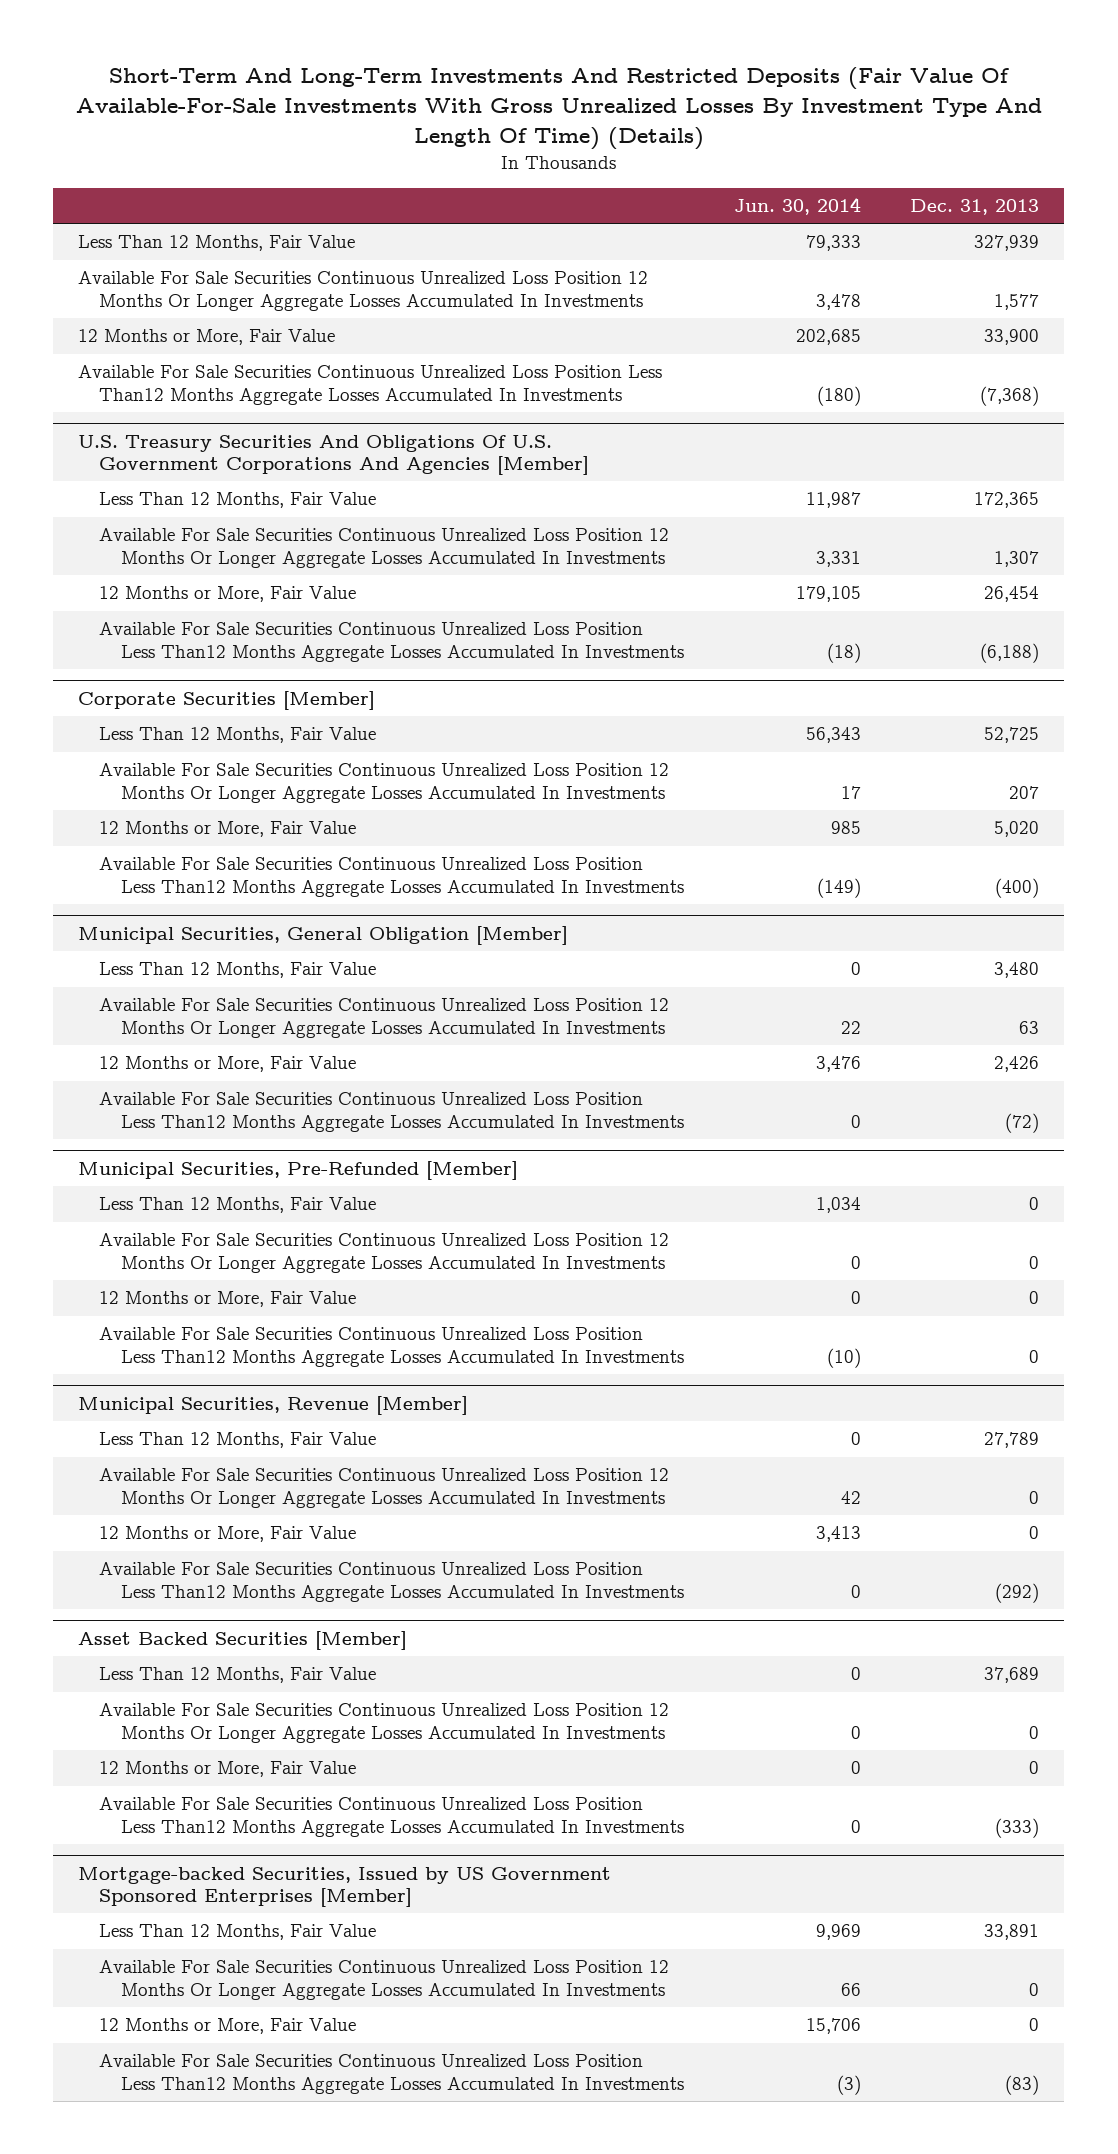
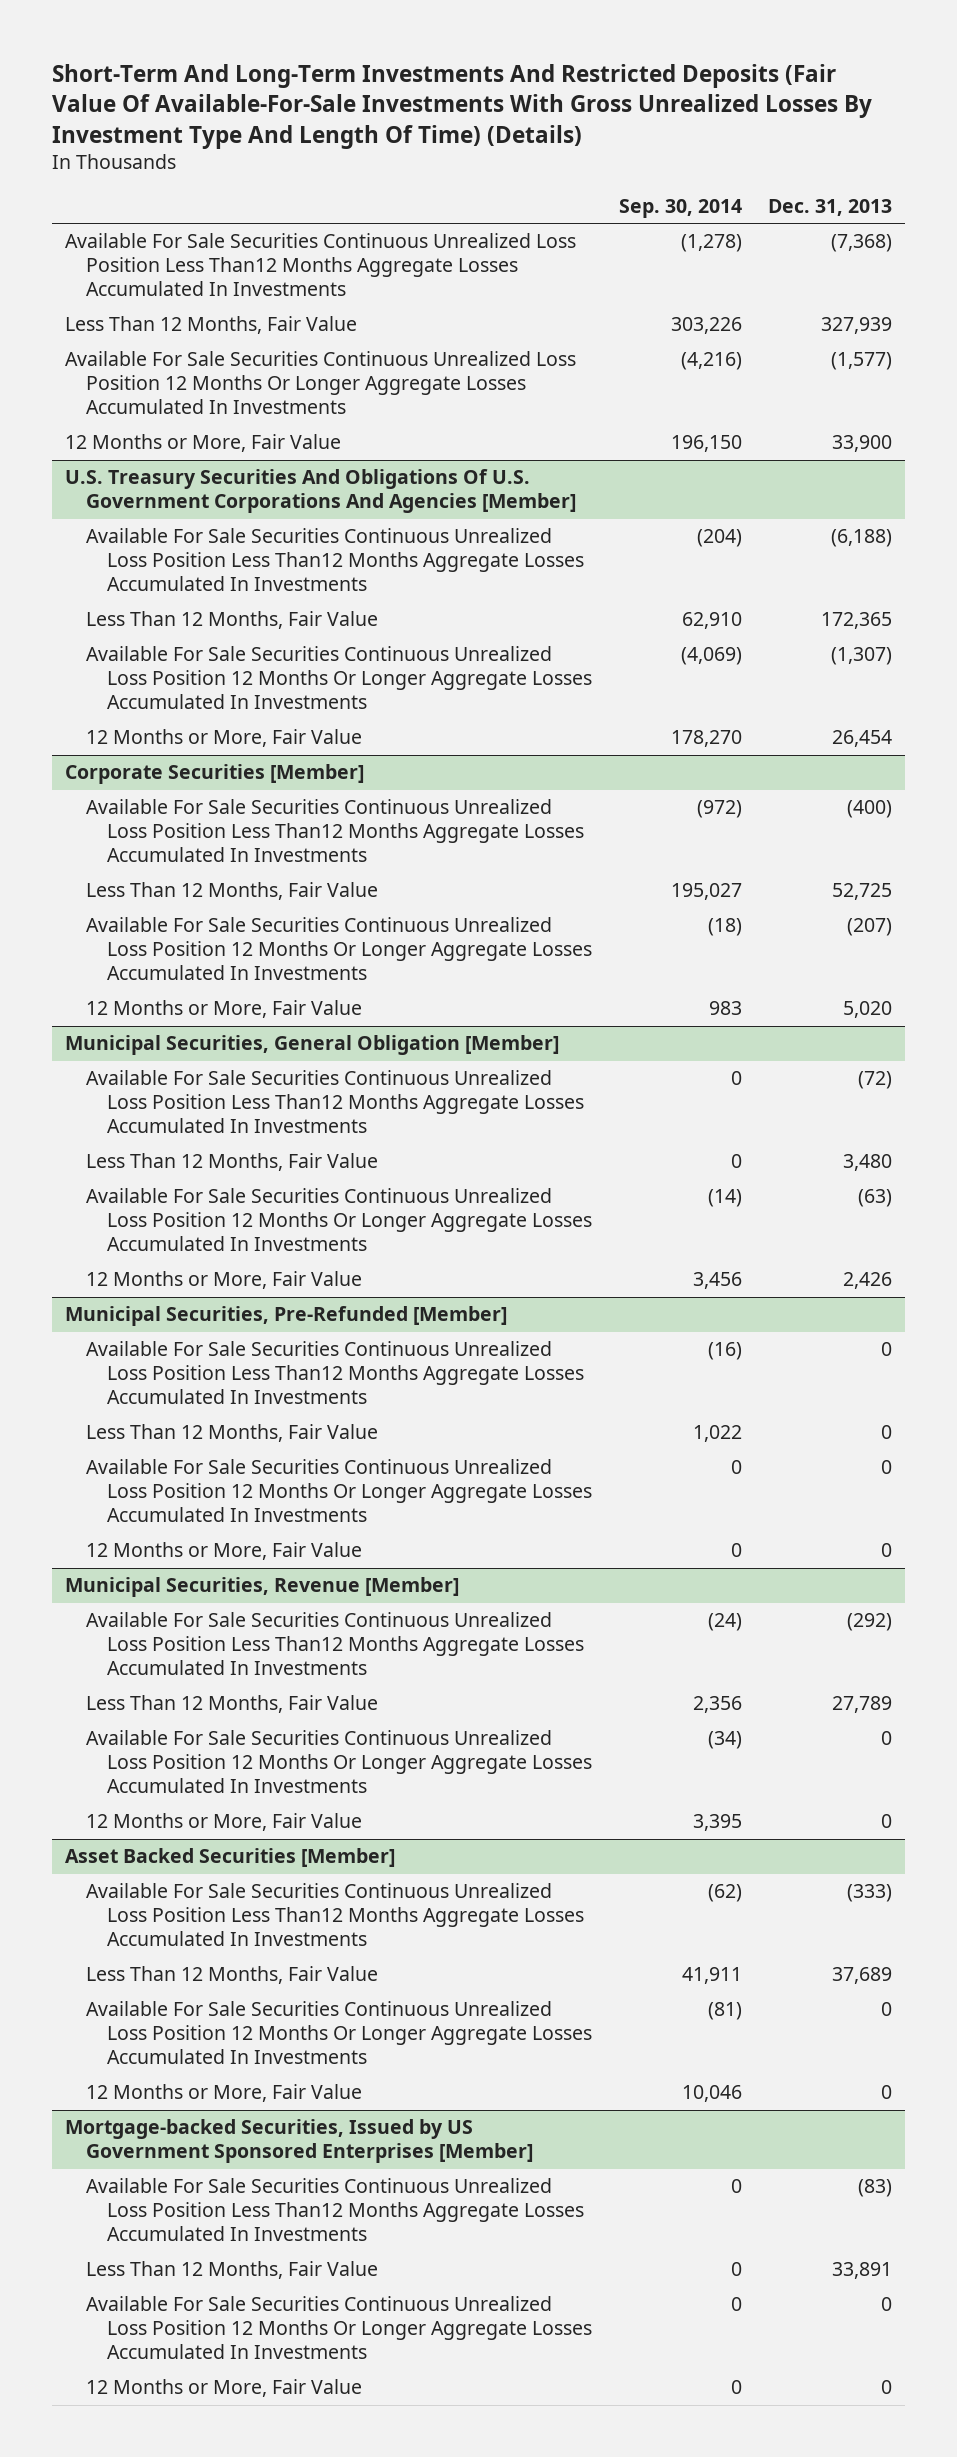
- | Jun. 30, 2014 | Dec. 31, 2013
+ | Sep. 30, 2014 | Dec. 31, 2013
moved up: Available For Sale Securities Continuous Unrealized Loss Position Less Than12 Months Aggregate Losses Accumulated In Investments | (1,278) | (7,368)
- Available For Sale Securities Continuous Unrealized Loss Position 12 Months Or Longer Aggregate Losses Accumulated In Investments | 3,478 | 1,577
+ Available For Sale Securities Continuous Unrealized Loss Position 12 Months Or Longer Aggregate Losses Accumulated In Investments | (4,216) | (1,577)
@ U.S. Treasury Securities And Obligations Of U.S. Government Corporations And Agencies [Member]
moved up: Available For Sale Securities Continuous Unrealized Loss Position Less Than12 Months Aggregate Losses Accumulated In Investments | (204) | (6,188)
- Available For Sale Securities Continuous Unrealized Loss Position 12 Months Or Longer Aggregate Losses Accumulated In Investments | 3,331 | 1,307
+ Available For Sale Securities Continuous Unrealized Loss Position 12 Months Or Longer Aggregate Losses Accumulated In Investments | (4,069) | (1,307)
@ Corporate Securities [Member]
moved up: Available For Sale Securities Continuous Unrealized Loss Position Less Than12 Months Aggregate Losses Accumulated In Investments | (972) | (400)
- Available For Sale Securities Continuous Unrealized Loss Position 12 Months Or Longer Aggregate Losses Accumulated In Investments | 17 | 207
+ Available For Sale Securities Continuous Unrealized Loss Position 12 Months Or Longer Aggregate Losses Accumulated In Investments | (18) | (207)
@ Municipal Securities, General Obligation [Member]
moved up: Available For Sale Securities Continuous Unrealized Loss Position Less Than12 Months Aggregate Losses Accumulated In Investments | 0 | (72)
- Available For Sale Securities Continuous Unrealized Loss Position 12 Months Or Longer Aggregate Losses Accumulated In Investments | 22 | 63
+ Available For Sale Securities Continuous Unrealized Loss Position 12 Months Or Longer Aggregate Losses Accumulated In Investments | (14) | (63)
@ Municipal Securities, Pre-Refunded [Member]
moved up: Available For Sale Securities Continuous Unrealized Loss Position Less Than12 Months Aggregate Losses Accumulated In Investments | (16) | 0
@ Municipal Securities, Revenue [Member]
moved up: Available For Sale Securities Continuous Unrealized Loss Position Less Than12 Months Aggregate Losses Accumulated In Investments | (24) | (292)
@ Asset Backed Securities [Member]
moved up: Available For Sale Securities Continuous Unrealized Loss Position Less Than12 Months Aggregate Losses Accumulated In Investments | (62) | (333)
@ Mortgage-backed Securities, Issued by US Government Sponsored Enterprises [Member]
moved up: Available For Sale Securities Continuous Unrealized Loss Position Less Than12 Months Aggregate Losses Accumulated In Investments | 0 | (83)

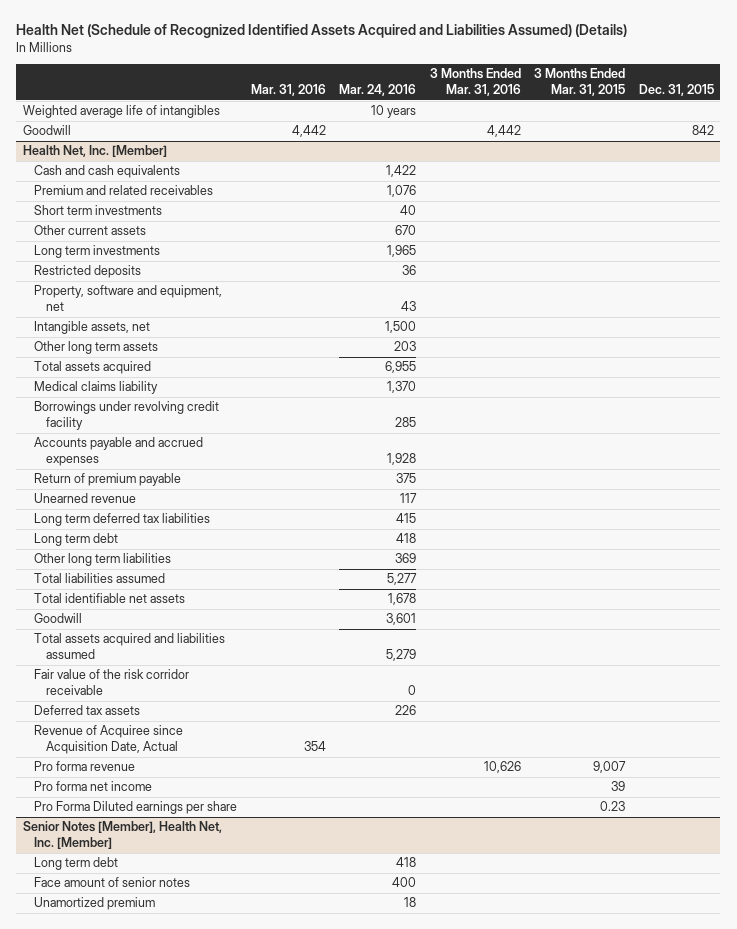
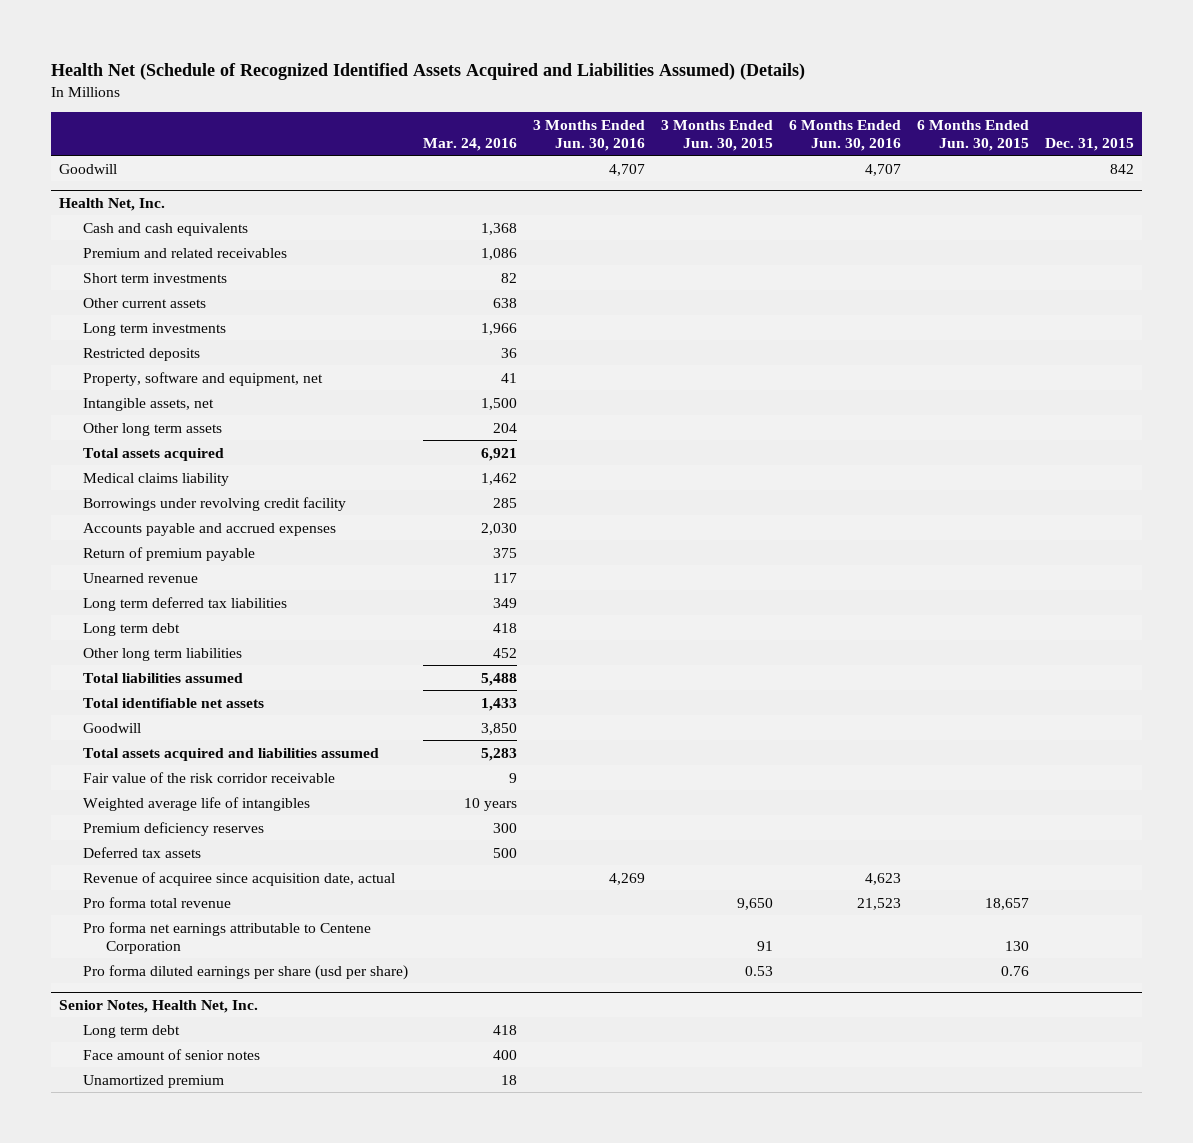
- | Mar. 31, 2016 | Mar. 24, 2016 | 3 Months Ended Mar. 31, 2016 | 3 Months Ended Mar. 31, 2015 | Dec. 31, 2015
+ | Mar. 24, 2016 | 3 Months Ended Jun. 30, 2016 | 3 Months Ended Jun. 30, 2015 | 6 Months Ended Jun. 30, 2016 | 6 Months Ended Jun. 30, 2015 | Dec. 31, 2015
- Weighted average life of intangibles | | 10 years | | |
- Health Net, Inc. [Member]
- Cash and cash equivalents | | 1,422 | | |
- Premium and related receivables | | 1,076 | | |
- Short term investments | | 40 | | |
- Other current assets | | 670 | | |
- Long term investments | | 1,965 | | |
+ Health Net, Inc.
+ Cash and cash equivalents | 1,368 | | | | |
+ Premium and related receivables | 1,086 | | | | |
+ Short term investments | 82 | | | | |
+ Other current assets | 638 | | | | |
+ Long term investments | 1,966 | | | | |
- Property, software and equipment, net | | 43 | | |
+ Property, software and equipment, net | 41 | | | | |
- Other long term assets | | 203 | | |
- Total assets acquired | | 6,955 | | |
- Medical claims liability | | 1,370 | | |
+ Other long term assets | 204 | | | | |
+ Total assets acquired | 6,921 | | | | |
+ Medical claims liability | 1,462 | | | | |
- Accounts payable and accrued expenses | | 1,928 | | |
+ Accounts payable and accrued expenses | 2,030 | | | | |
- Long term deferred tax liabilities | | 415 | | |
+ Long term deferred tax liabilities | 349 | | | | |
- Other long term liabilities | | 369 | | |
- Total liabilities assumed | | 5,277 | | |
- Total identifiable net assets | | 1,678 | | |
- Goodwill | | 3,601 | | |
- Total assets acquired and liabilities assumed | | 5,279 | | |
- Fair value of the risk corridor receivable | | 0 | | |
- Deferred tax assets | | 226 | | |
- Revenue of Acquiree since Acquisition Date, Actual | 354 | | | |
- Pro forma revenue | | | 10,626 | 9,007 |
- Pro forma net income | | | | 39 |
- Pro Forma Diluted earnings per share | | | | 0.23 |
- Senior Notes [Member], Health Net, Inc. [Member]
+ Other long term liabilities | 452 | | | | |
+ Total liabilities assumed | 5,488 | | | | |
+ Total identifiable net assets | 1,433 | | | | |
+ Goodwill | 3,850 | | | | |
+ Total assets acquired and liabilities assumed | 5,283 | | | | |
+ Fair value of the risk corridor receivable | 9 | | | | |
+ Weighted average life of intangibles | 10 years | | | | |
+ Premium deficiency reserves | 300 | | | | |
+ Deferred tax assets | 500 | | | | |
+ Revenue of acquiree since acquisition date, actual | | 4,269 | | 4,623 | |
+ Pro forma total revenue | | | 9,650 | 21,523 | 18,657 |
+ Pro forma net earnings attributable to Centene Corporation | | | 91 | | 130 |
+ Pro forma diluted earnings per share (usd per share) | | | 0.53 | | 0.76 |
+ Senior Notes, Health Net, Inc.

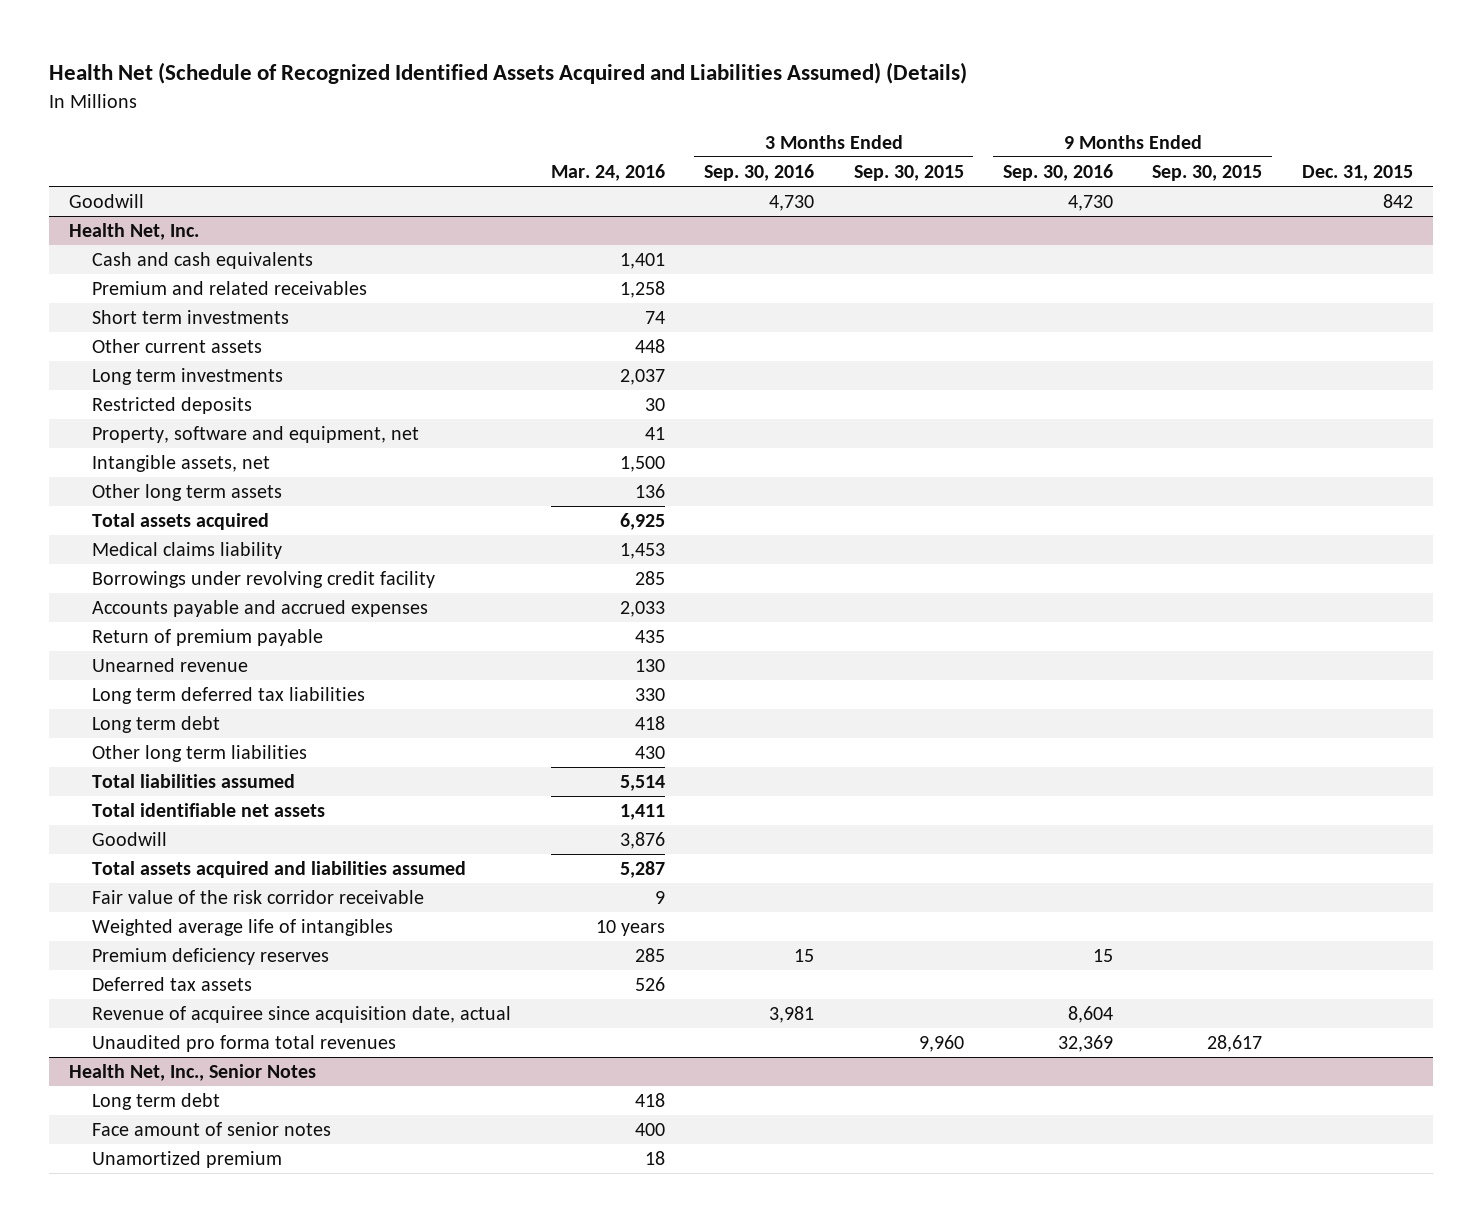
- | Mar. 24, 2016 | 3 Months Ended Jun. 30, 2016 | 3 Months Ended Jun. 30, 2015 | 6 Months Ended Jun. 30, 2016 | 6 Months Ended Jun. 30, 2015 | Dec. 31, 2015
+ | Mar. 24, 2016 | 3 Months Ended Sep. 30, 2016 | 3 Months Ended Sep. 30, 2015 | 9 Months Ended Sep. 30, 2016 | 9 Months Ended Sep. 30, 2015 | Dec. 31, 2015
@ Health Net, Inc.
- Cash and cash equivalents | 1,368 | | | | |
- Premium and related receivables | 1,086 | | | | |
- Short term investments | 82 | | | | |
- Other current assets | 638 | | | | |
- Long term investments | 1,966 | | | | |
- Restricted deposits | 36 | | | | |
+ Cash and cash equivalents | 1,401 | | | | |
+ Premium and related receivables | 1,258 | | | | |
+ Short term investments | 74 | | | | |
+ Other current assets | 448 | | | | |
+ Long term investments | 2,037 | | | | |
+ Restricted deposits | 30 | | | | |
- Other long term assets | 204 | | | | |
- Total assets acquired | 6,921 | | | | |
- Medical claims liability | 1,462 | | | | |
+ Other long term assets | 136 | | | | |
+ Total assets acquired | 6,925 | | | | |
+ Medical claims liability | 1,453 | | | | |
- Accounts payable and accrued expenses | 2,030 | | | | |
- Return of premium payable | 375 | | | | |
- Unearned revenue | 117 | | | | |
- Long term deferred tax liabilities | 349 | | | | |
+ Accounts payable and accrued expenses | 2,033 | | | | |
+ Return of premium payable | 435 | | | | |
+ Unearned revenue | 130 | | | | |
+ Long term deferred tax liabilities | 330 | | | | |
- Other long term liabilities | 452 | | | | |
- Total liabilities assumed | 5,488 | | | | |
- Total identifiable net assets | 1,433 | | | | |
- Goodwill | 3,850 | | | | |
- Total assets acquired and liabilities assumed | 5,283 | | | | |
+ Other long term liabilities | 430 | | | | |
+ Total liabilities assumed | 5,514 | | | | |
+ Total identifiable net assets | 1,411 | | | | |
+ Goodwill | 3,876 | | | | |
+ Total assets acquired and liabilities assumed | 5,287 | | | | |
- Premium deficiency reserves | 300 | | | | |
- Deferred tax assets | 500 | | | | |
+ Premium deficiency reserves | 285 | 15 | | 15 | |
+ Deferred tax assets | 526 | | | | |
- Pro forma total revenue | | | 9,650 | 21,523 | 18,657 |
- Pro forma net earnings attributable to Centene Corporation | | | 91 | | 130 |
- Pro forma diluted earnings per share (usd per share) | | | 0.53 | | 0.76 |
- Senior Notes, Health Net, Inc.
@ Health Net, Inc.
+ Unaudited pro forma total revenues | | | 9,960 | 32,369 | 28,617 |
+ Health Net, Inc., Senior Notes

